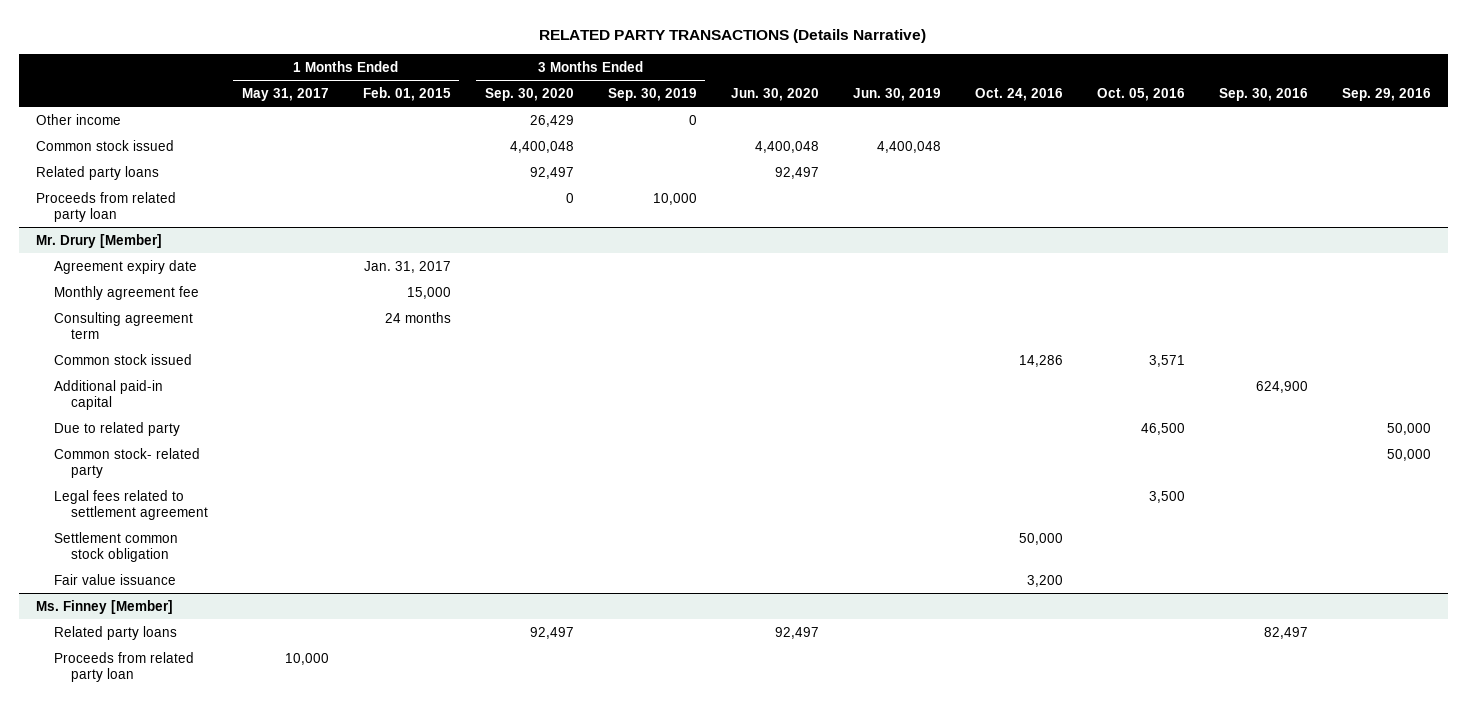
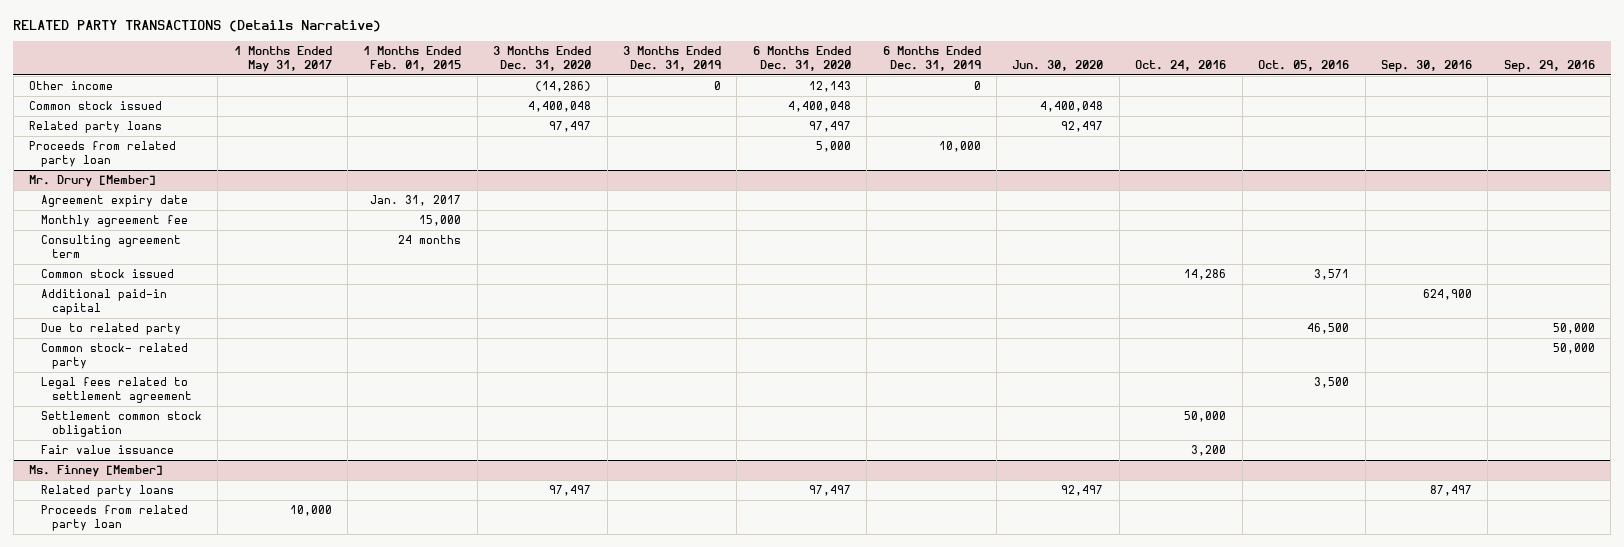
- | 1 Months Ended May 31, 2017 | 1 Months Ended Feb. 01, 2015 | 3 Months Ended Sep. 30, 2020 | 3 Months Ended Sep. 30, 2019 | Jun. 30, 2020 | Jun. 30, 2019 | Oct. 24, 2016 | Oct. 05, 2016 | Sep. 30, 2016 | Sep. 29, 2016
+ | 1 Months Ended May 31, 2017 | 1 Months Ended Feb. 01, 2015 | 3 Months Ended Dec. 31, 2020 | 3 Months Ended Dec. 31, 2019 | 6 Months Ended Dec. 31, 2020 | 6 Months Ended Dec. 31, 2019 | Jun. 30, 2020 | Oct. 24, 2016 | Oct. 05, 2016 | Sep. 30, 2016 | Sep. 29, 2016
@ Ms. Finney [Member]
- Related party loans | | | 92,497 | | 92,497 | | | | 82,497 |
+ Related party loans | | | 97,497 | | 97,497 | | 92,497 | | | 87,497 |

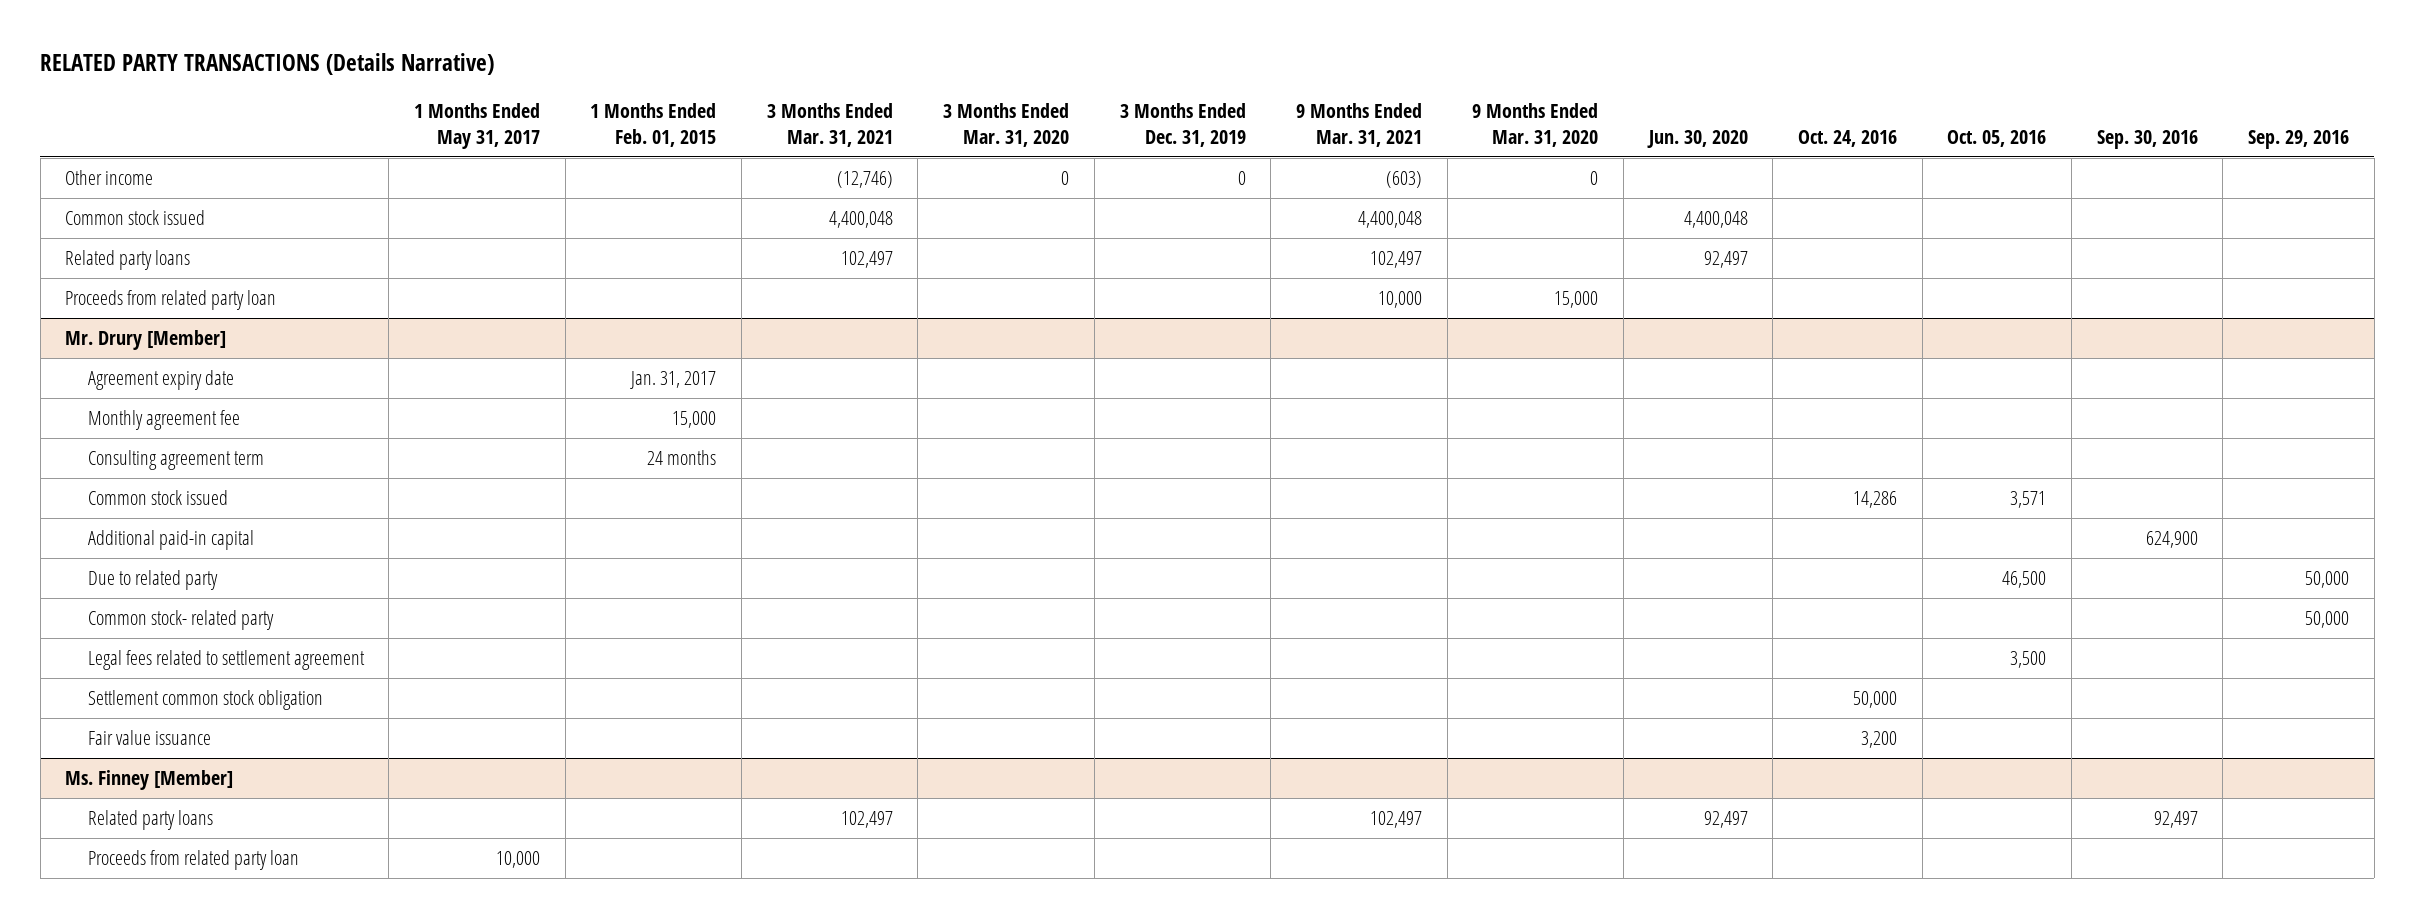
- | 1 Months Ended May 31, 2017 | 1 Months Ended Feb. 01, 2015 | 3 Months Ended Dec. 31, 2020 | 3 Months Ended Dec. 31, 2019 | 6 Months Ended Dec. 31, 2020 | 6 Months Ended Dec. 31, 2019 | Jun. 30, 2020 | Oct. 24, 2016 | Oct. 05, 2016 | Sep. 30, 2016 | Sep. 29, 2016
+ | 1 Months Ended May 31, 2017 | 1 Months Ended Feb. 01, 2015 | 3 Months Ended Mar. 31, 2021 | 3 Months Ended Mar. 31, 2020 | 3 Months Ended Dec. 31, 2019 | 9 Months Ended Mar. 31, 2021 | 9 Months Ended Mar. 31, 2020 | Jun. 30, 2020 | Oct. 24, 2016 | Oct. 05, 2016 | Sep. 30, 2016 | Sep. 29, 2016
@ Ms. Finney [Member]
- Related party loans | | | 97,497 | | 97,497 | | 92,497 | | | 87,497 |
+ Related party loans | | | 102,497 | | | 102,497 | | 92,497 | | | 92,497 |

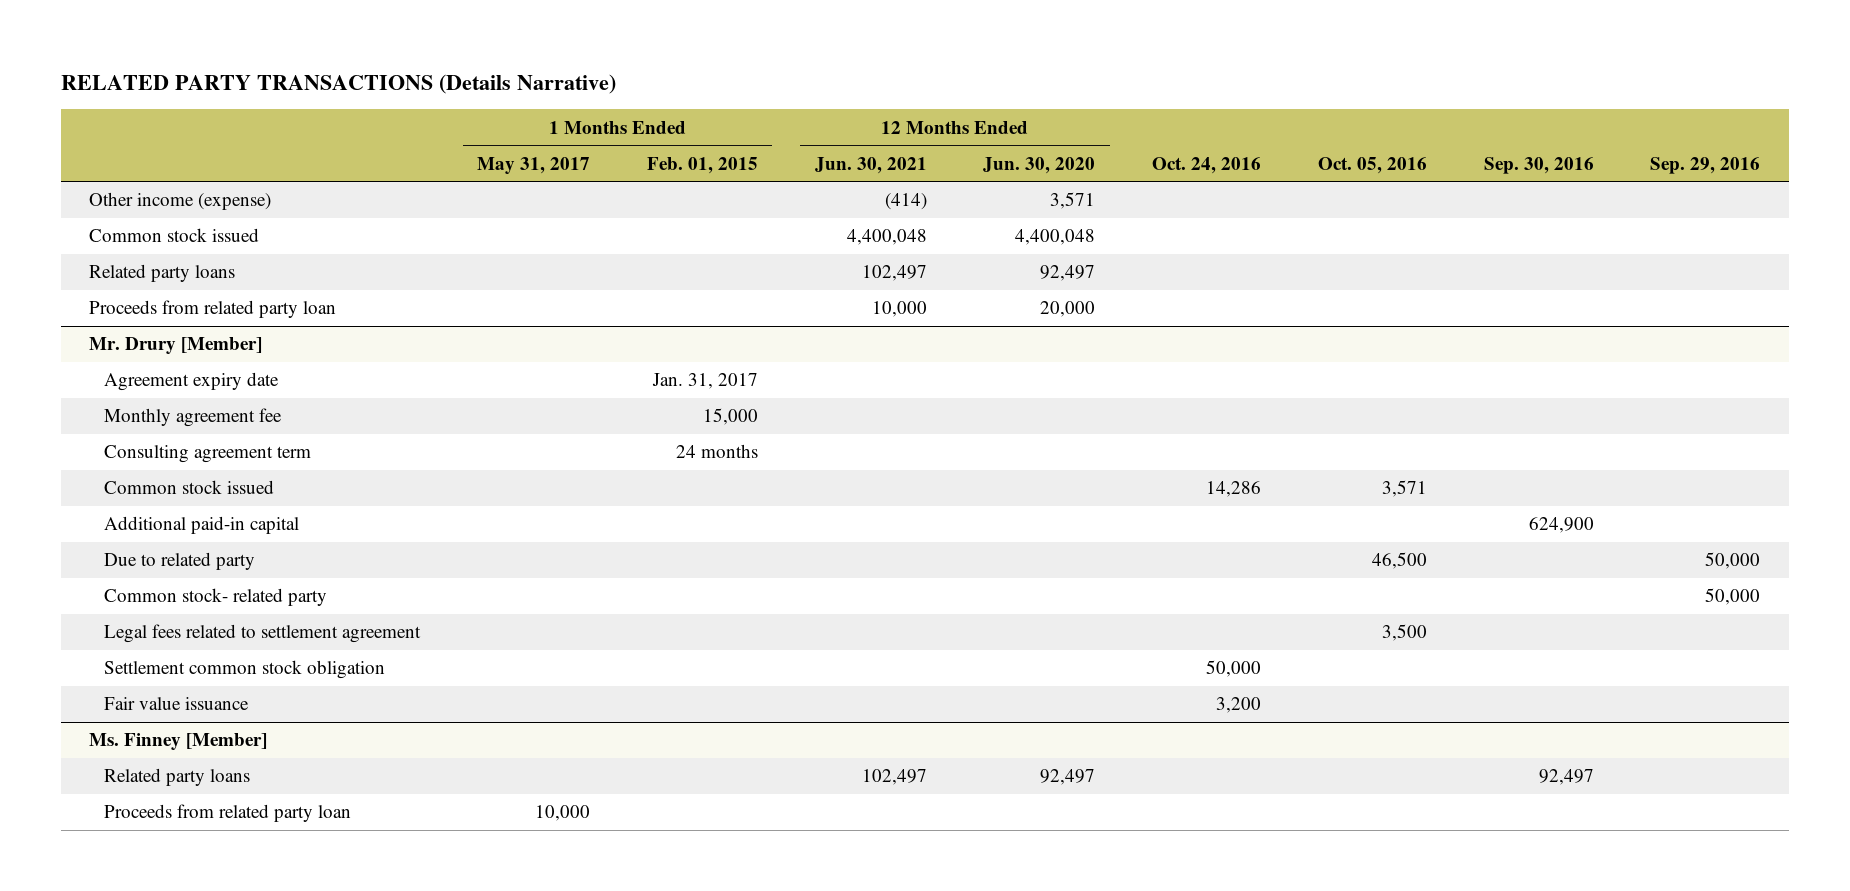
- | 1 Months Ended May 31, 2017 | 1 Months Ended Feb. 01, 2015 | 3 Months Ended Mar. 31, 2021 | 3 Months Ended Mar. 31, 2020 | 3 Months Ended Dec. 31, 2019 | 9 Months Ended Mar. 31, 2021 | 9 Months Ended Mar. 31, 2020 | Jun. 30, 2020 | Oct. 24, 2016 | Oct. 05, 2016 | Sep. 30, 2016 | Sep. 29, 2016
+ | 1 Months Ended May 31, 2017 | 1 Months Ended Feb. 01, 2015 | 12 Months Ended Jun. 30, 2021 | 12 Months Ended Jun. 30, 2020 | Oct. 24, 2016 | Oct. 05, 2016 | Sep. 30, 2016 | Sep. 29, 2016
- Other income | | | (12,746) | 0 | 0 | (603) | 0 | | | | |
+ Other income (expense) | | | (414) | 3,571 | | | |

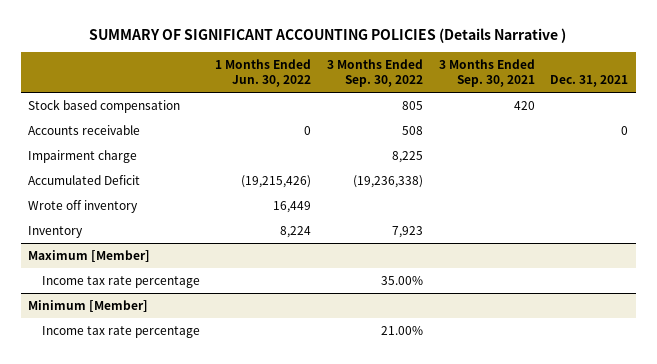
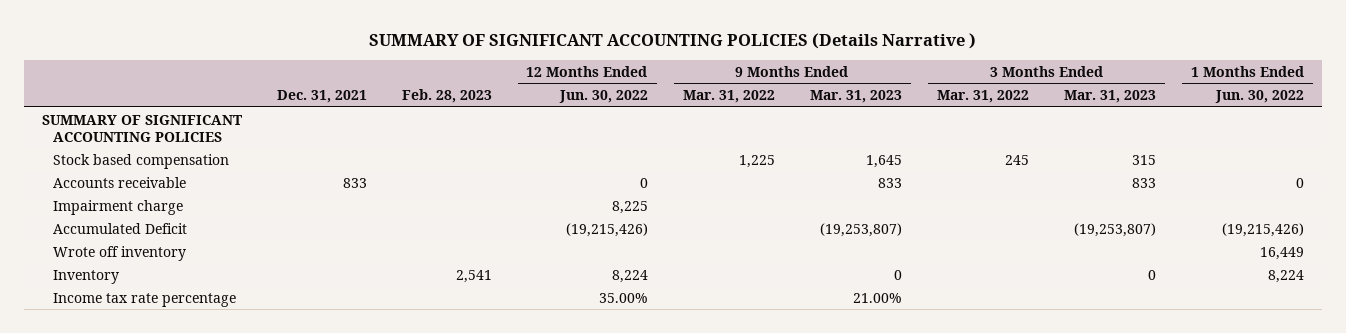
- | 1 Months Ended Jun. 30, 2022 | 3 Months Ended Sep. 30, 2022 | 3 Months Ended Sep. 30, 2021 | Dec. 31, 2021
+ | Dec. 31, 2021 | Feb. 28, 2023 | 12 Months Ended Jun. 30, 2022 | 9 Months Ended Mar. 31, 2022 | 9 Months Ended Mar. 31, 2023 | 3 Months Ended Mar. 31, 2022 | 3 Months Ended Mar. 31, 2023 | 1 Months Ended Jun. 30, 2022
+ SUMMARY OF SIGNIFICANT ACCOUNTING POLICIES
- Accounts receivable | 0 | 508 | | 0
+ Accounts receivable | 833 | | 0 | | 833 | | 833 | 0
- Maximum [Member]
- Income tax rate percentage | | 35.00% | |
- Minimum [Member]
- Income tax rate percentage | | 21.00% | |
+ Income tax rate percentage | | | 35.00% | | 21.00% | | |

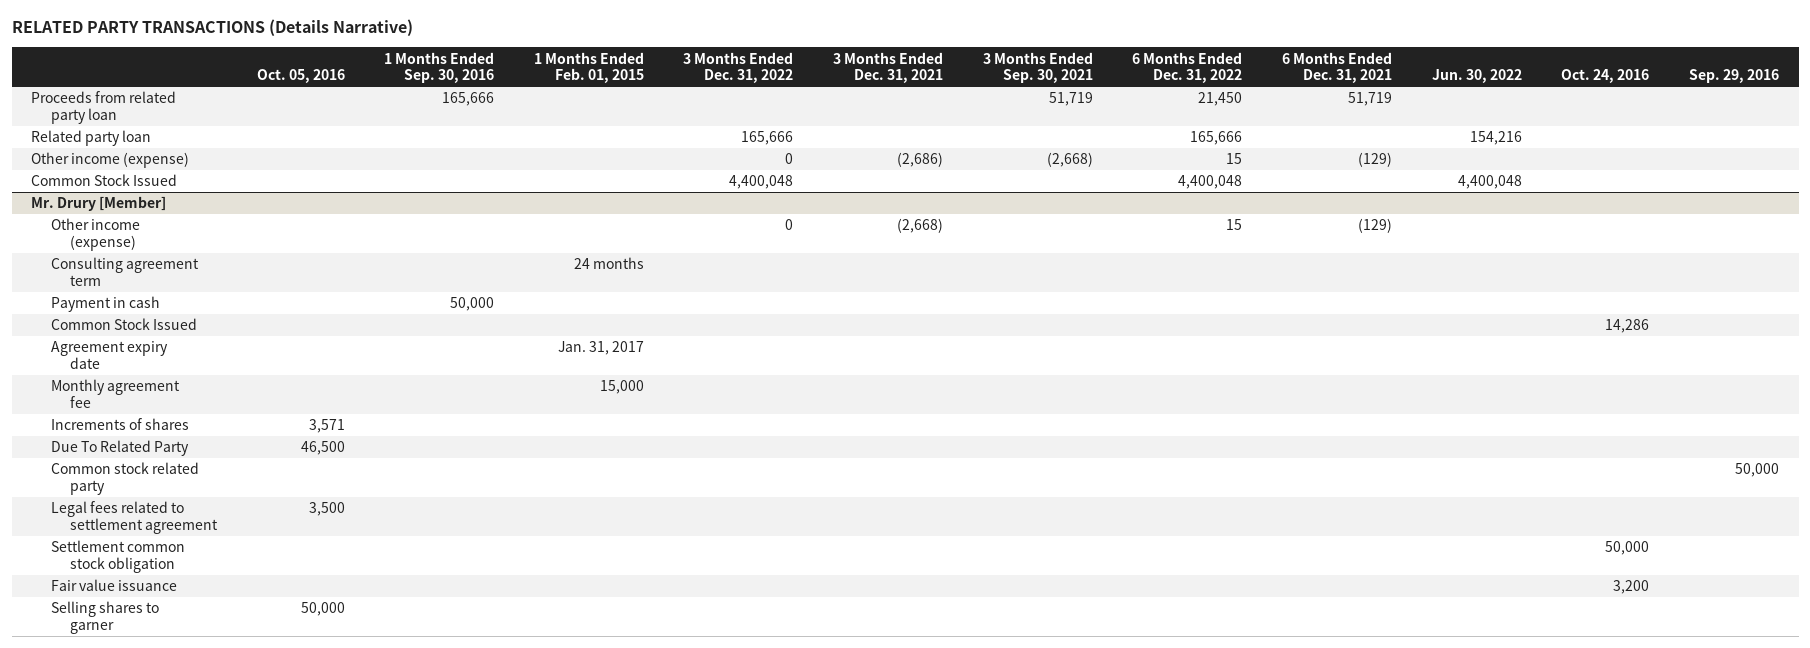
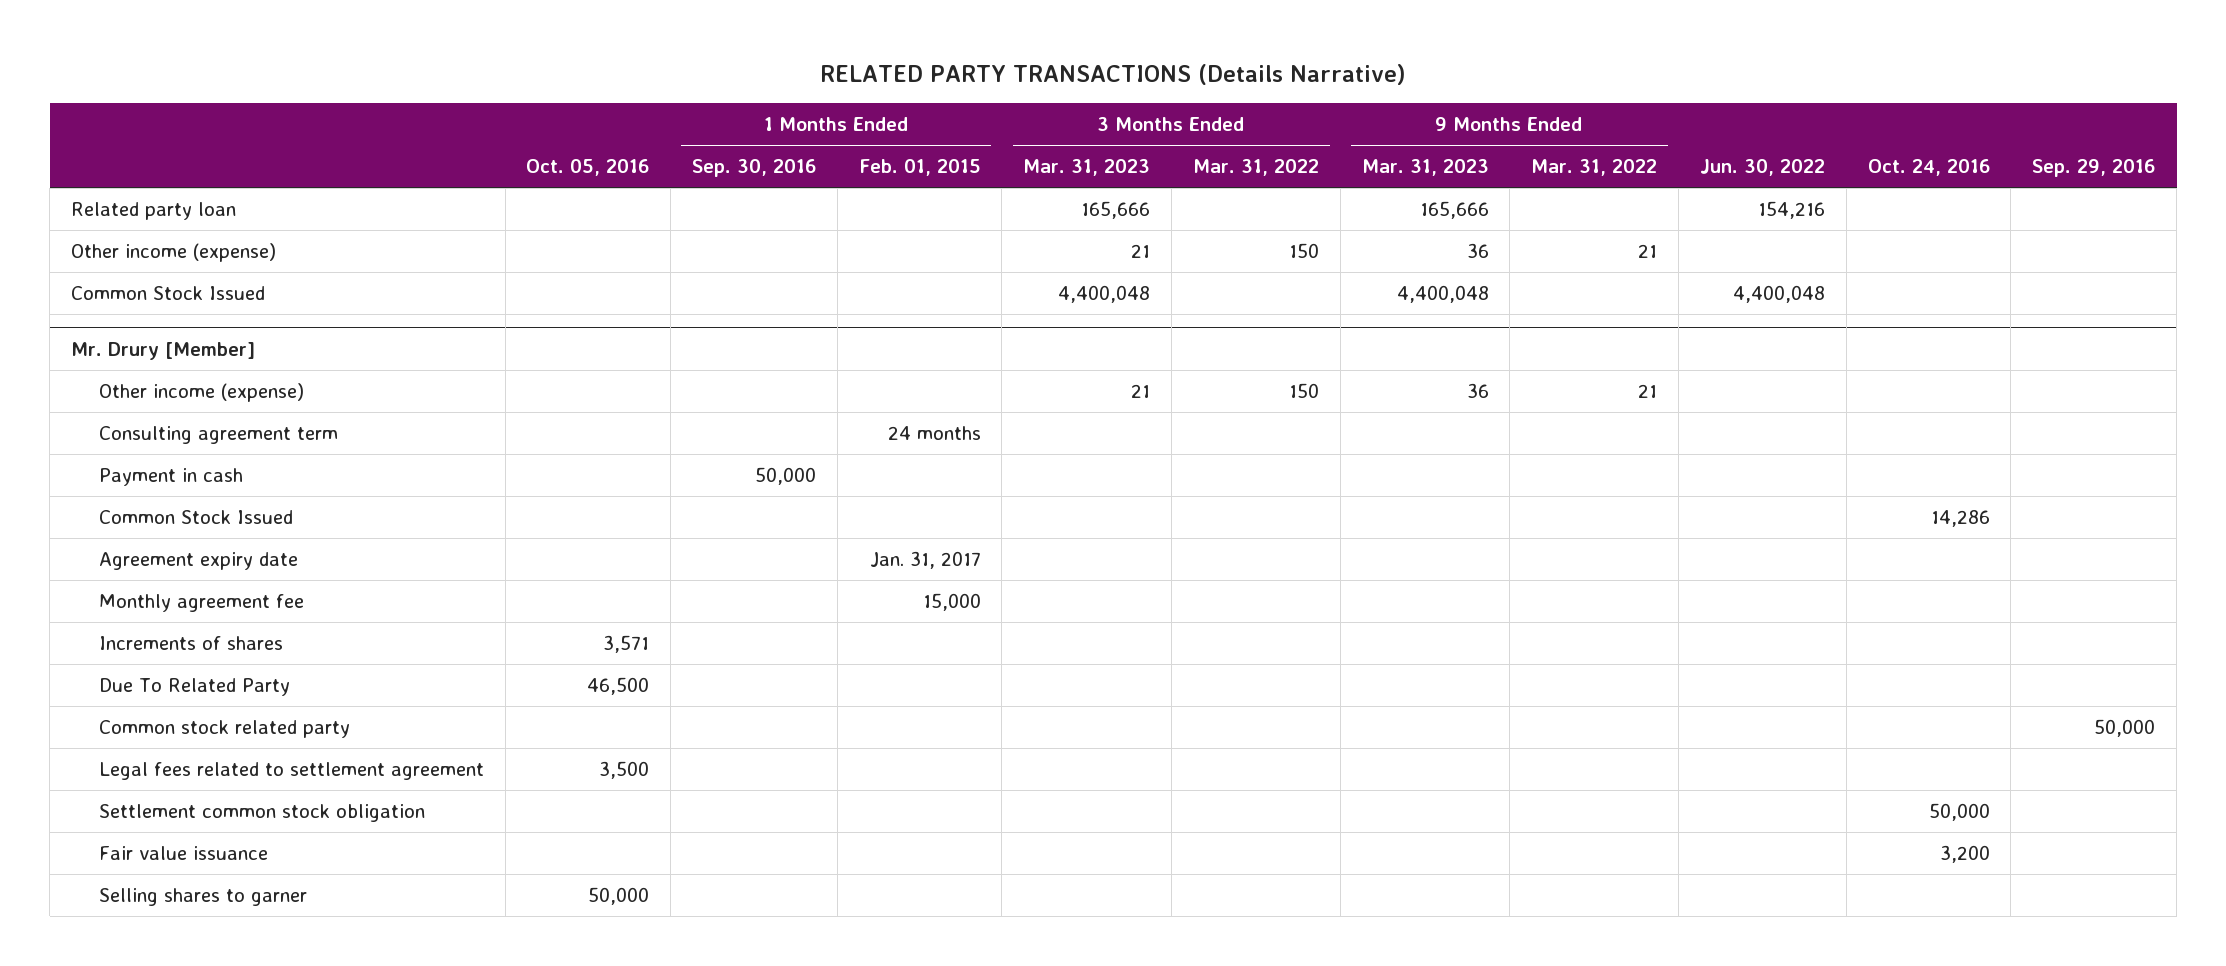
- | Oct. 05, 2016 | 1 Months Ended Sep. 30, 2016 | 1 Months Ended Feb. 01, 2015 | 3 Months Ended Dec. 31, 2022 | 3 Months Ended Dec. 31, 2021 | 3 Months Ended Sep. 30, 2021 | 6 Months Ended Dec. 31, 2022 | 6 Months Ended Dec. 31, 2021 | Jun. 30, 2022 | Oct. 24, 2016 | Sep. 29, 2016
+ | Oct. 05, 2016 | 1 Months Ended Sep. 30, 2016 | 1 Months Ended Feb. 01, 2015 | 3 Months Ended Mar. 31, 2023 | 3 Months Ended Mar. 31, 2022 | 9 Months Ended Mar. 31, 2023 | 9 Months Ended Mar. 31, 2022 | Jun. 30, 2022 | Oct. 24, 2016 | Sep. 29, 2016
- Proceeds from related party loan | | 165,666 | | | | 51,719 | 21,450 | 51,719 | | |

